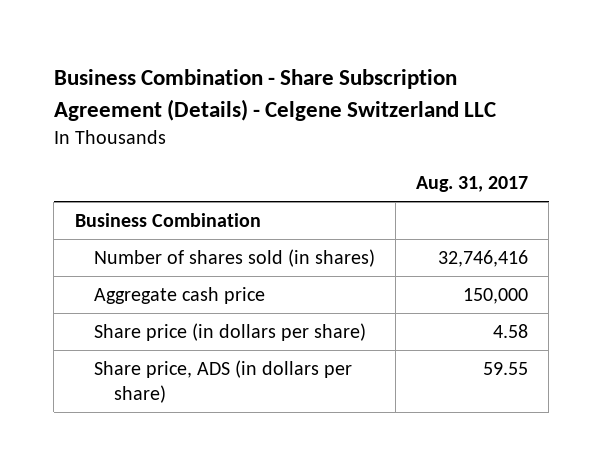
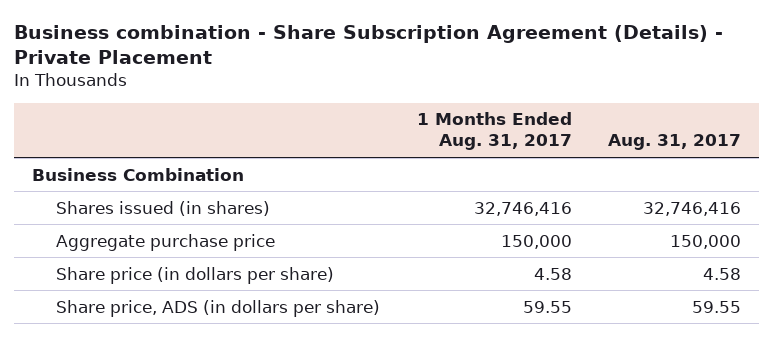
- Business Combination - Share Subscription Agreement (Details) - Celgene Switzerland LLC
+ Business combination - Share Subscription Agreement (Details) - Private Placement
- | Aug. 31, 2017
+ | 1 Months Ended Aug. 31, 2017 | Aug. 31, 2017
- Number of shares sold (in shares) | 32,746,416
- Aggregate cash price | 150,000
+ Shares issued (in shares) | 32,746,416 | 32,746,416
+ Aggregate purchase price | 150,000 | 150,000

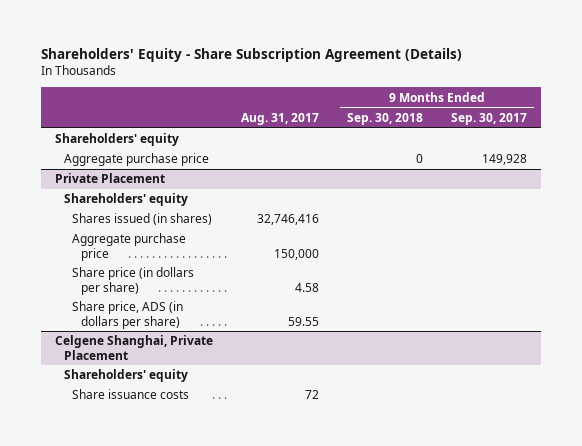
- Business combination - Share Subscription Agreement (Details) - Private Placement
+ Shareholders' Equity - Share Subscription Agreement (Details)
- | 1 Months Ended Aug. 31, 2017 | Aug. 31, 2017
+ | Aug. 31, 2017 | 9 Months Ended Sep. 30, 2018 | 9 Months Ended Sep. 30, 2017
- Business Combination
+ Shareholders' equity
+ Aggregate purchase price | | 0 | 149,928
+ Private Placement
+ Shareholders' equity
+ Celgene Shanghai, Private Placement
+ Shareholders' equity
+ Share issuance costs | 72 | |

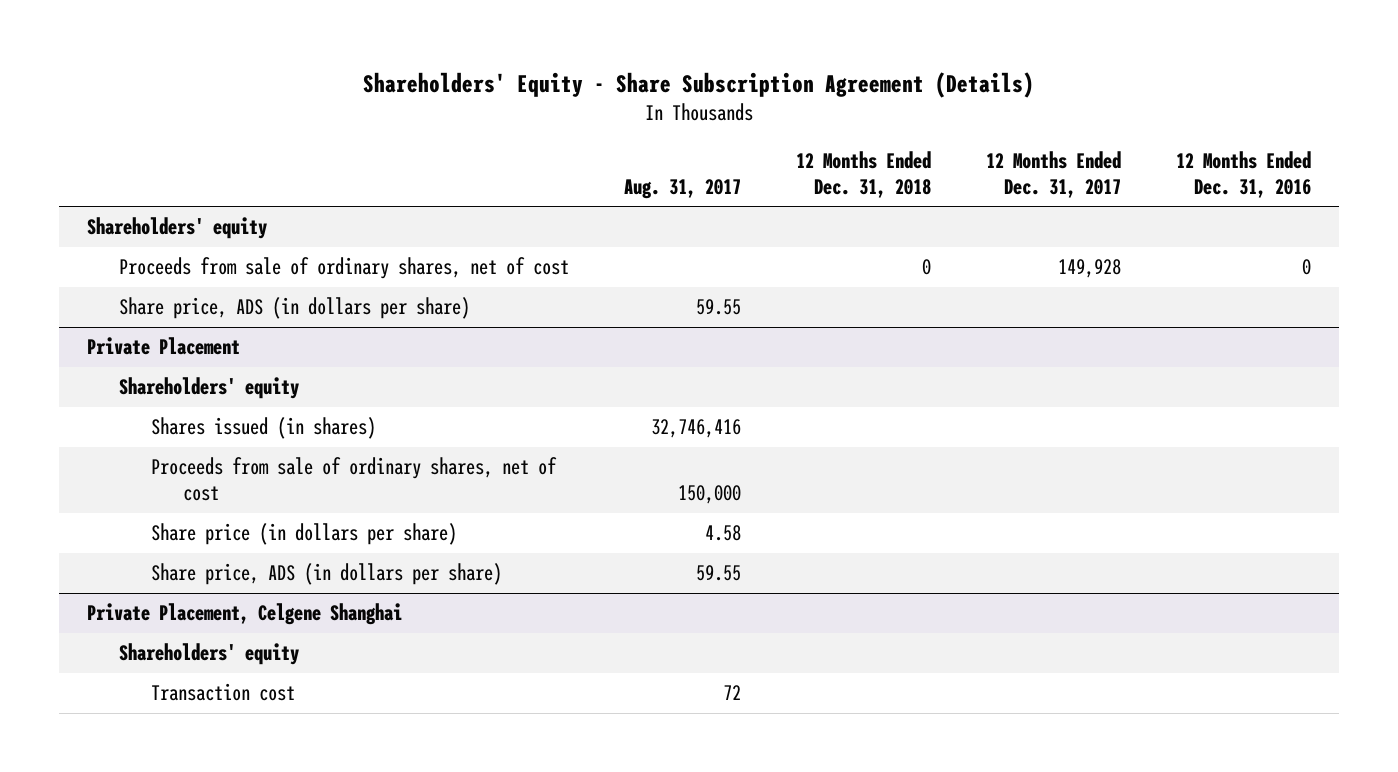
- | Aug. 31, 2017 | 9 Months Ended Sep. 30, 2018 | 9 Months Ended Sep. 30, 2017
+ | Aug. 31, 2017 | 12 Months Ended Dec. 31, 2018 | 12 Months Ended Dec. 31, 2017 | 12 Months Ended Dec. 31, 2016
- Aggregate purchase price | | 0 | 149,928
+ Proceeds from sale of ordinary shares, net of cost | | 0 | 149,928 | 0
+ Share price, ADS (in dollars per share) | 59.55 | | |
@ Private Placement
- Aggregate purchase price | 150,000 | |
+ Proceeds from sale of ordinary shares, net of cost | 150,000 | | |
- Celgene Shanghai, Private Placement
+ Private Placement, Celgene Shanghai
- Share issuance costs | 72 | |
+ Transaction cost | 72 | | |

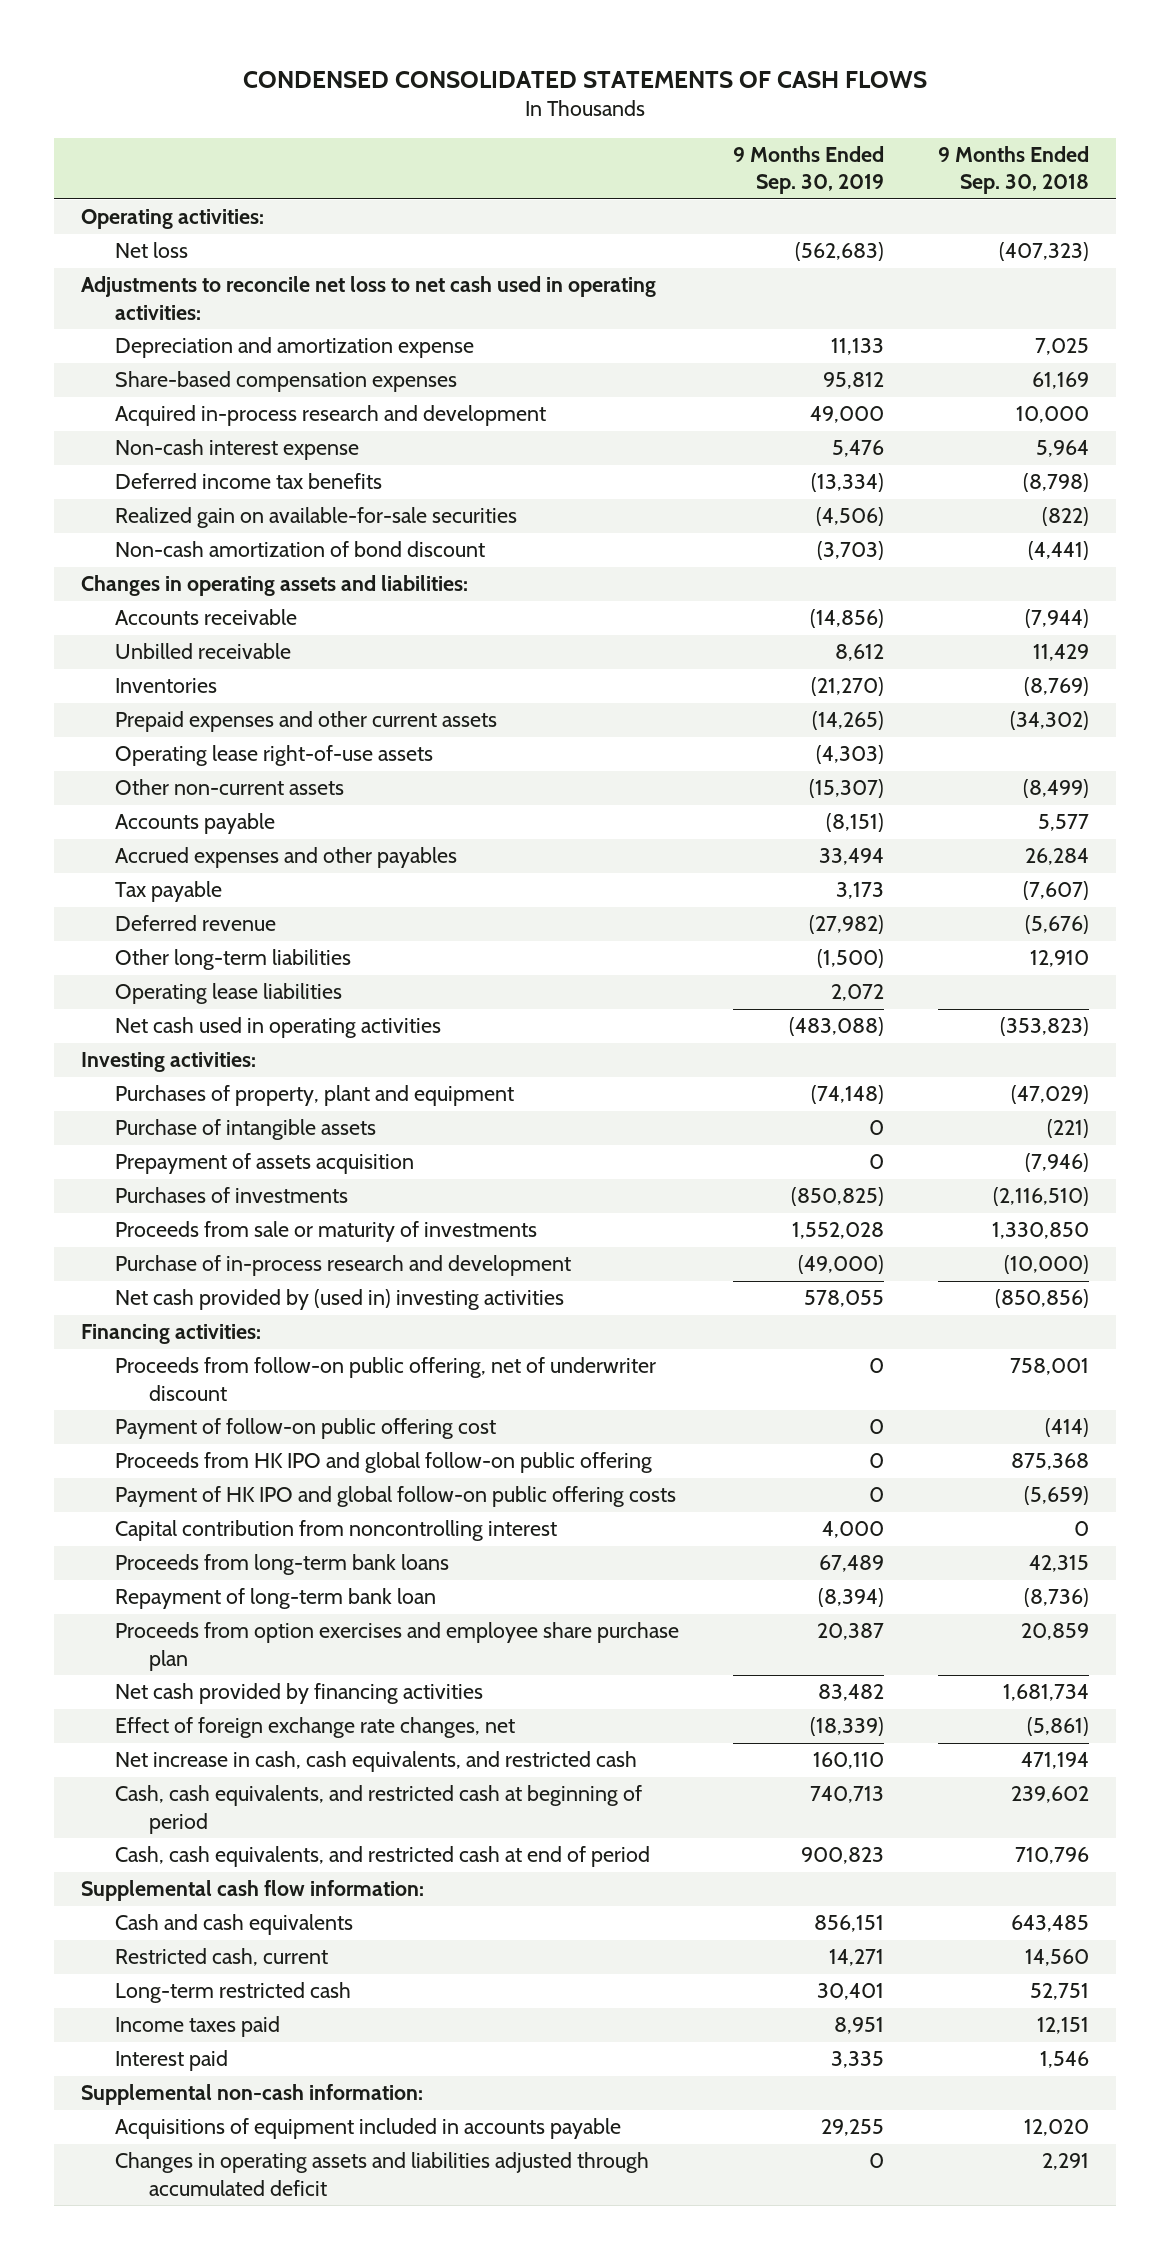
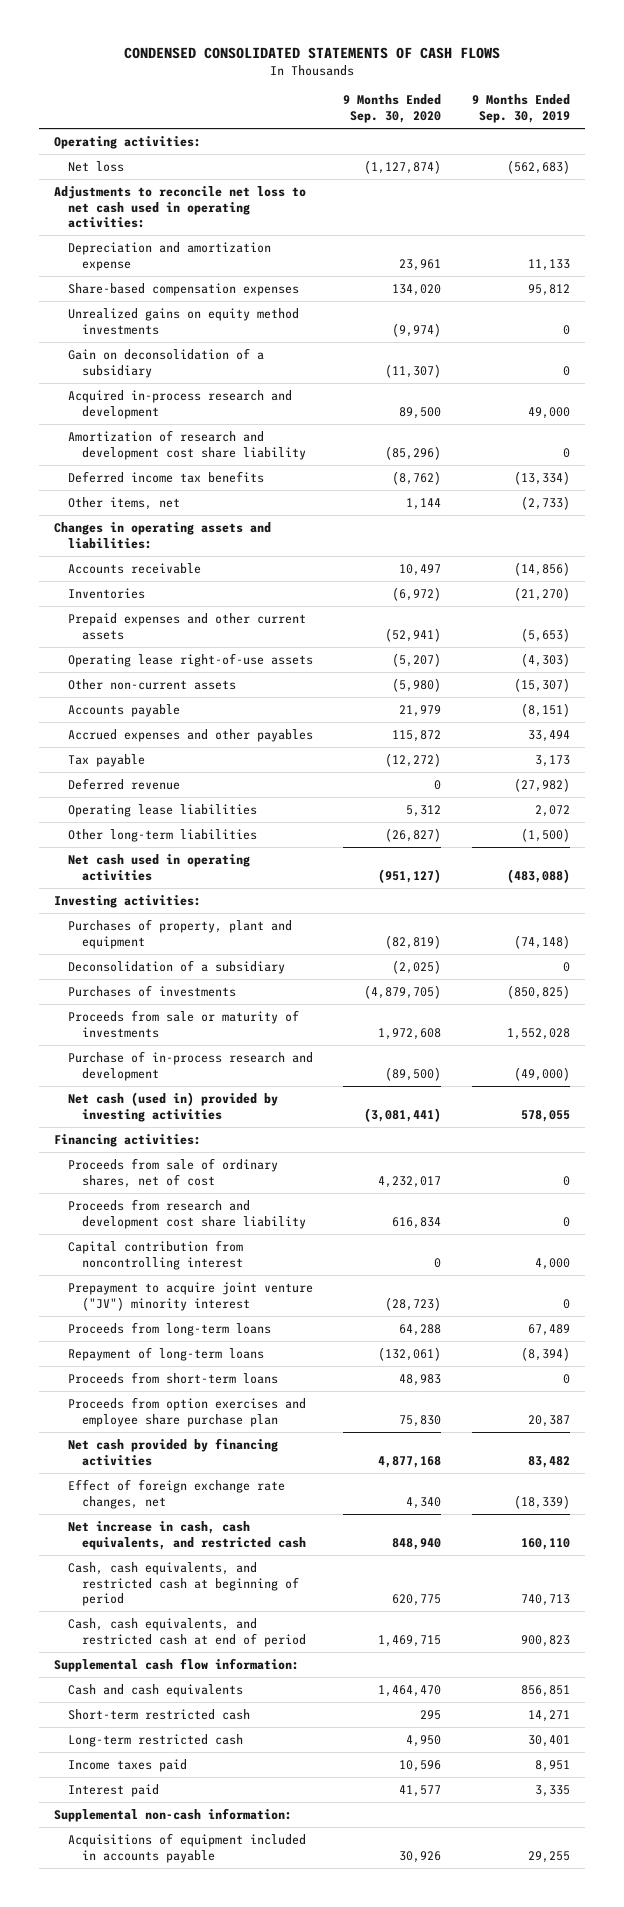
- | 9 Months Ended Sep. 30, 2019 | 9 Months Ended Sep. 30, 2018
+ | 9 Months Ended Sep. 30, 2020 | 9 Months Ended Sep. 30, 2019
+ Unrealized gains on equity method investments | (9,974) | 0
+ Gain on deconsolidation of a subsidiary | (11,307) | 0
- Non-cash interest expense | 5,476 | 5,964
+ Amortization of research and development cost share liability | (85,296) | 0
- Realized gain on available-for-sale securities | (4,506) | (822)
- Non-cash amortization of bond discount | (3,703) | (4,441)
+ Other items, net | 1,144 | (2,733)
- Unbilled receivable | 8,612 | 11,429
- Prepaid expenses and other current assets | (14,265) | (34,302)
+ Prepaid expenses and other current assets | (52,941) | (5,653)
moved down: Other long-term liabilities | (26,827) | (1,500)
- Purchase of intangible assets | 0 | (221)
- Prepayment of assets acquisition | 0 | (7,946)
+ Deconsolidation of a subsidiary | (2,025) | 0
- Net cash provided by (used in) investing activities | 578,055 | (850,856)
+ Net cash (used in) provided by investing activities | (3,081,441) | 578,055
- Proceeds from follow-on public offering, net of underwriter discount | 0 | 758,001
- Payment of follow-on public offering cost | 0 | (414)
- Proceeds from HK IPO and global follow-on public offering | 0 | 875,368
- Payment of HK IPO and global follow-on public offering costs | 0 | (5,659)
+ Proceeds from sale of ordinary shares, net of cost | 4,232,017 | 0
+ Proceeds from research and development cost share liability | 616,834 | 0
- Proceeds from long-term bank loans | 67,489 | 42,315
- Repayment of long-term bank loan | (8,394) | (8,736)
+ Prepayment to acquire joint venture ("JV") minority interest | (28,723) | 0
+ Proceeds from long-term loans | 64,288 | 67,489
+ Repayment of long-term loans | (132,061) | (8,394)
+ Proceeds from short-term loans | 48,983 | 0
- Cash and cash equivalents | 856,151 | 643,485
- Restricted cash, current | 14,271 | 14,560
+ Cash and cash equivalents | 1,464,470 | 856,851
+ Short-term restricted cash | 295 | 14,271
- Changes in operating assets and liabilities adjusted through accumulated deficit | 0 | 2,291

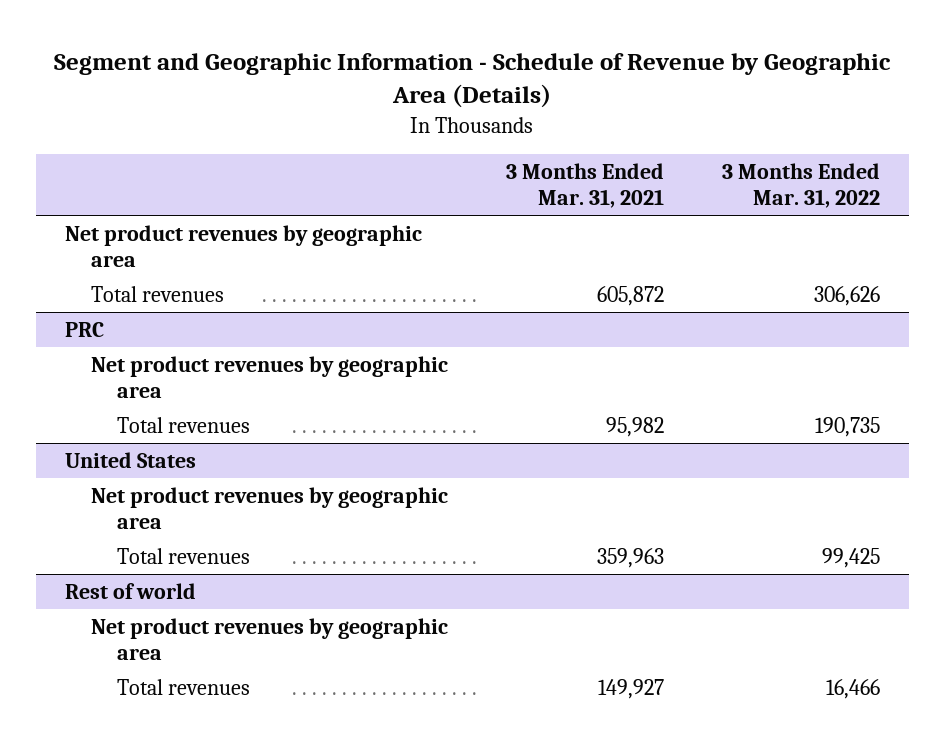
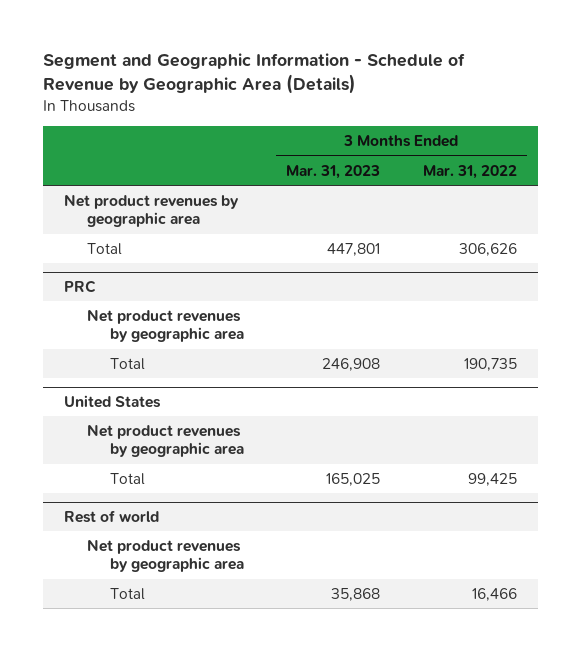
- | 3 Months Ended Mar. 31, 2021 | 3 Months Ended Mar. 31, 2022
+ | 3 Months Ended Mar. 31, 2023 | 3 Months Ended Mar. 31, 2022
- Total revenues | 605,872 | 306,626
+ Total | 447,801 | 306,626
@ PRC
- Total revenues | 95,982 | 190,735
+ Total | 246,908 | 190,735
@ United States
- Total revenues | 359,963 | 99,425
+ Total | 165,025 | 99,425
@ Rest of world
- Total revenues | 149,927 | 16,466
+ Total | 35,868 | 16,466

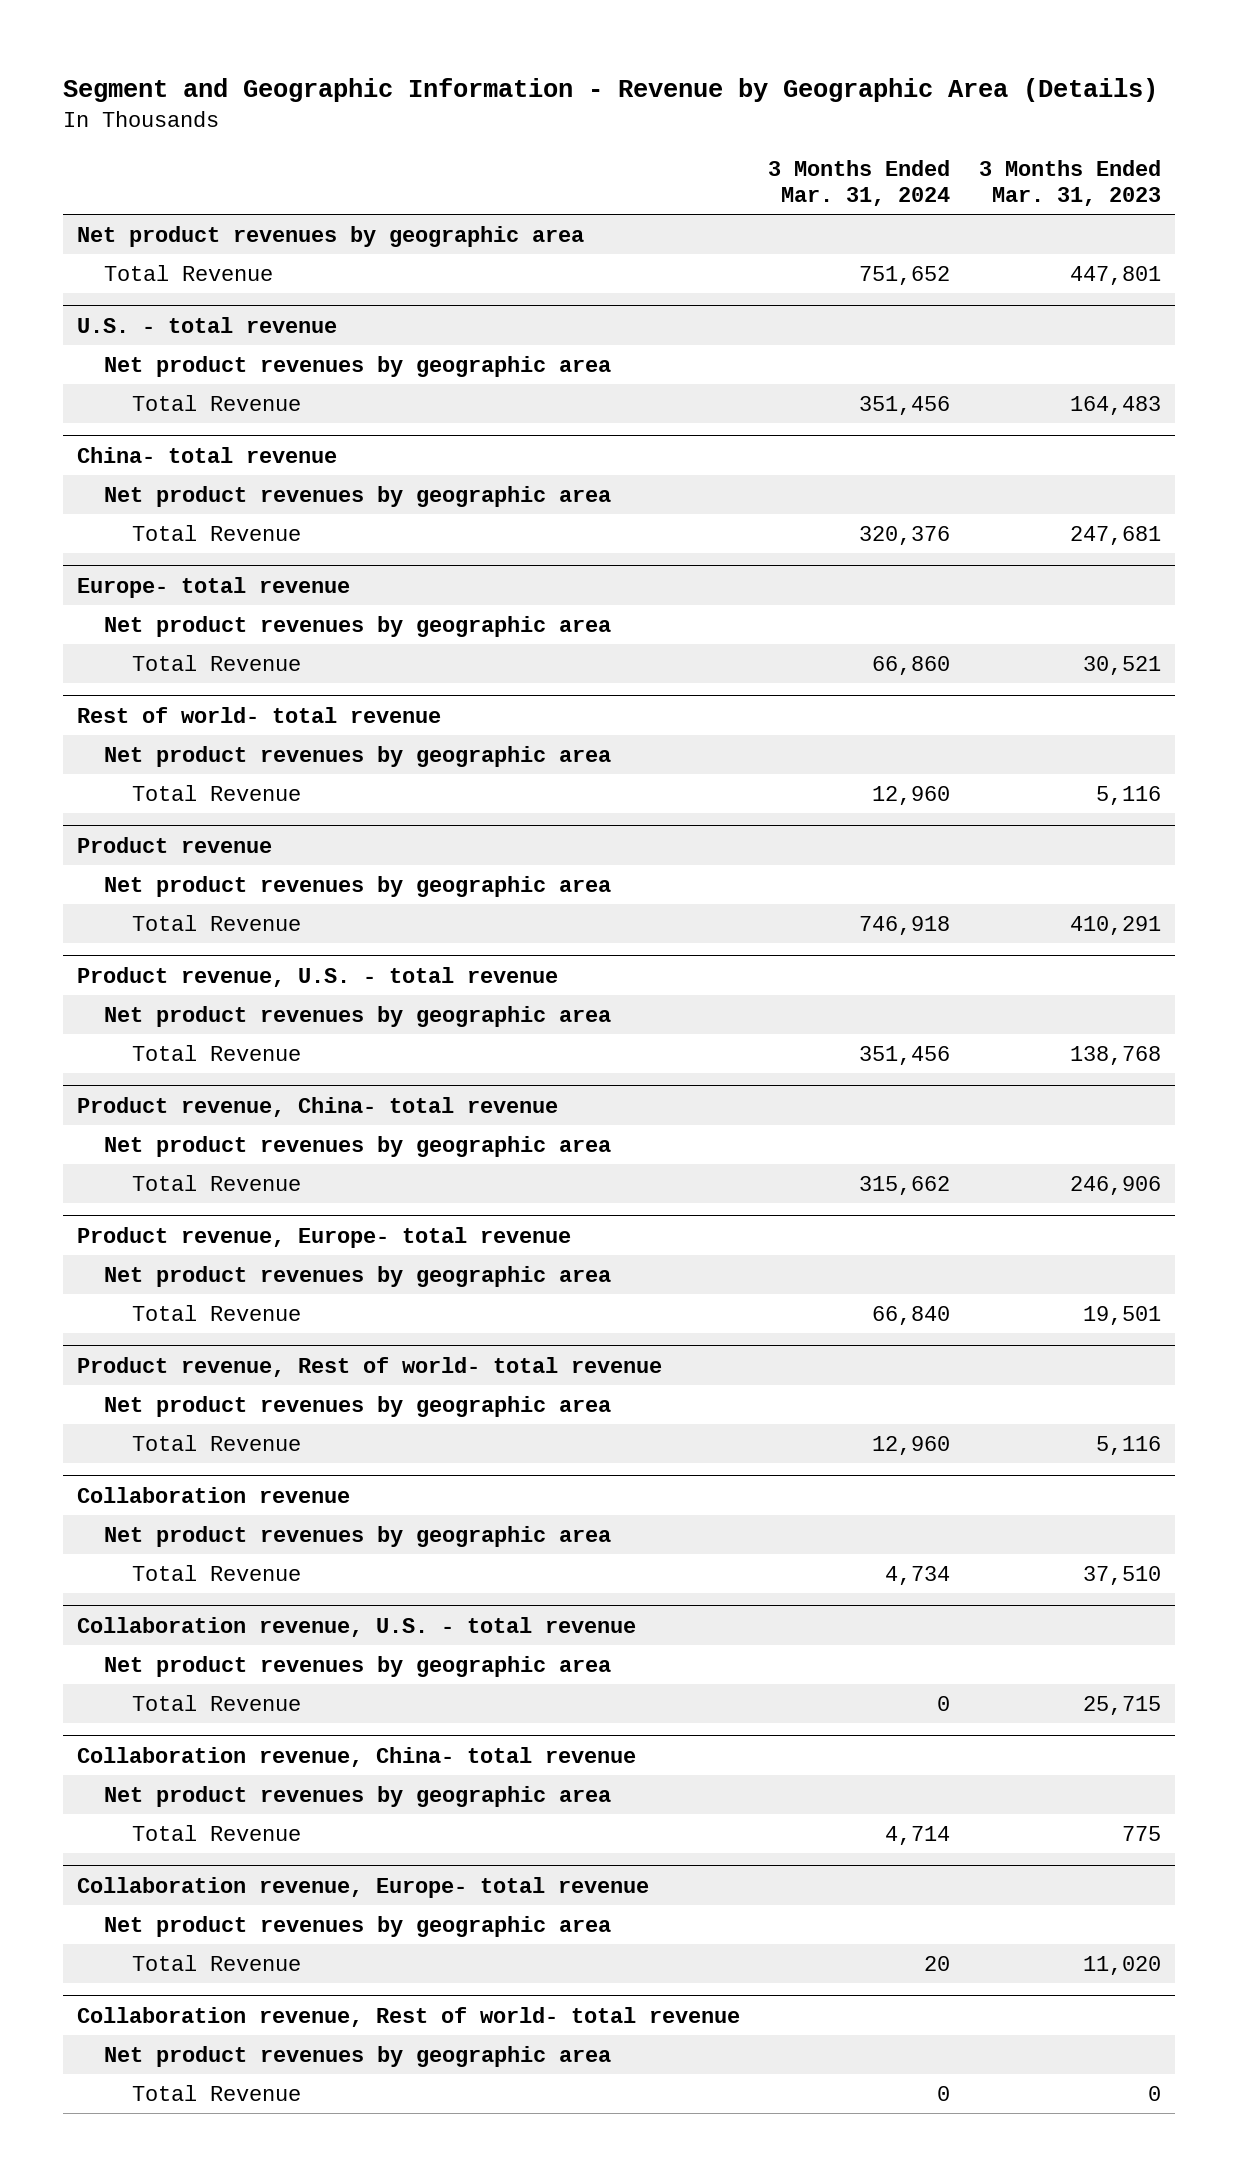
- Segment and Geographic Information - Schedule of Revenue by Geographic Area (Details)
+ Segment and Geographic Information - Revenue by Geographic Area (Details)
- | 3 Months Ended Mar. 31, 2023 | 3 Months Ended Mar. 31, 2022
+ | 3 Months Ended Mar. 31, 2024 | 3 Months Ended Mar. 31, 2023
- Total | 447,801 | 306,626
- PRC
+ Total Revenue | 751,652 | 447,801
+ U.S. - total revenue
- Total | 246,908 | 190,735
- United States
+ Total Revenue | 351,456 | 164,483
+ China- total revenue
- Total | 165,025 | 99,425
- Rest of world
+ Total Revenue | 320,376 | 247,681
+ Europe- total revenue
- Total | 35,868 | 16,466
+ Total Revenue | 66,860 | 30,521
+ Rest of world- total revenue
+ Net product revenues by geographic area
+ Total Revenue | 12,960 | 5,116
+ Product revenue
+ Net product revenues by geographic area
+ Total Revenue | 746,918 | 410,291
+ Product revenue, U.S. - total revenue
+ Net product revenues by geographic area
+ Total Revenue | 351,456 | 138,768
+ Product revenue, China- total revenue
+ Net product revenues by geographic area
+ Total Revenue | 315,662 | 246,906
+ Product revenue, Europe- total revenue
+ Net product revenues by geographic area
+ Total Revenue | 66,840 | 19,501
+ Product revenue, Rest of world- total revenue
+ Net product revenues by geographic area
+ Total Revenue | 12,960 | 5,116
+ Collaboration revenue
+ Net product revenues by geographic area
+ Total Revenue | 4,734 | 37,510
+ Collaboration revenue, U.S. - total revenue
+ Net product revenues by geographic area
+ Total Revenue | 0 | 25,715
+ Collaboration revenue, China- total revenue
+ Net product revenues by geographic area
+ Total Revenue | 4,714 | 775
+ Collaboration revenue, Europe- total revenue
+ Net product revenues by geographic area
+ Total Revenue | 20 | 11,020
+ Collaboration revenue, Rest of world- total revenue
+ Net product revenues by geographic area
+ Total Revenue | 0 | 0

